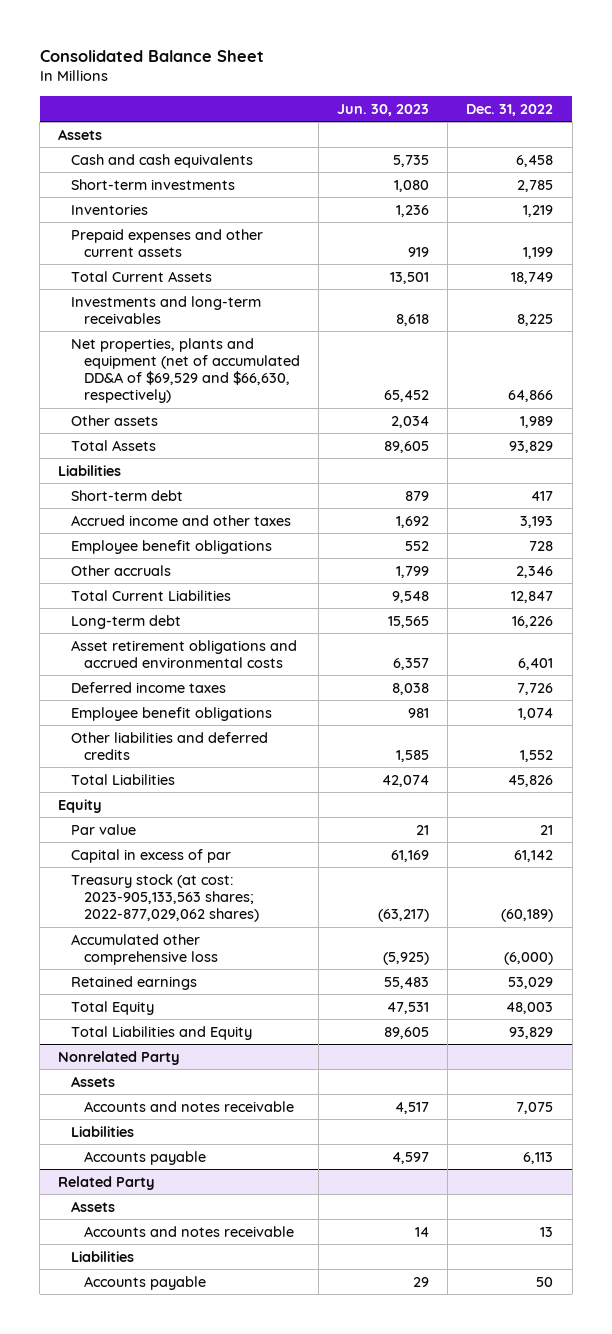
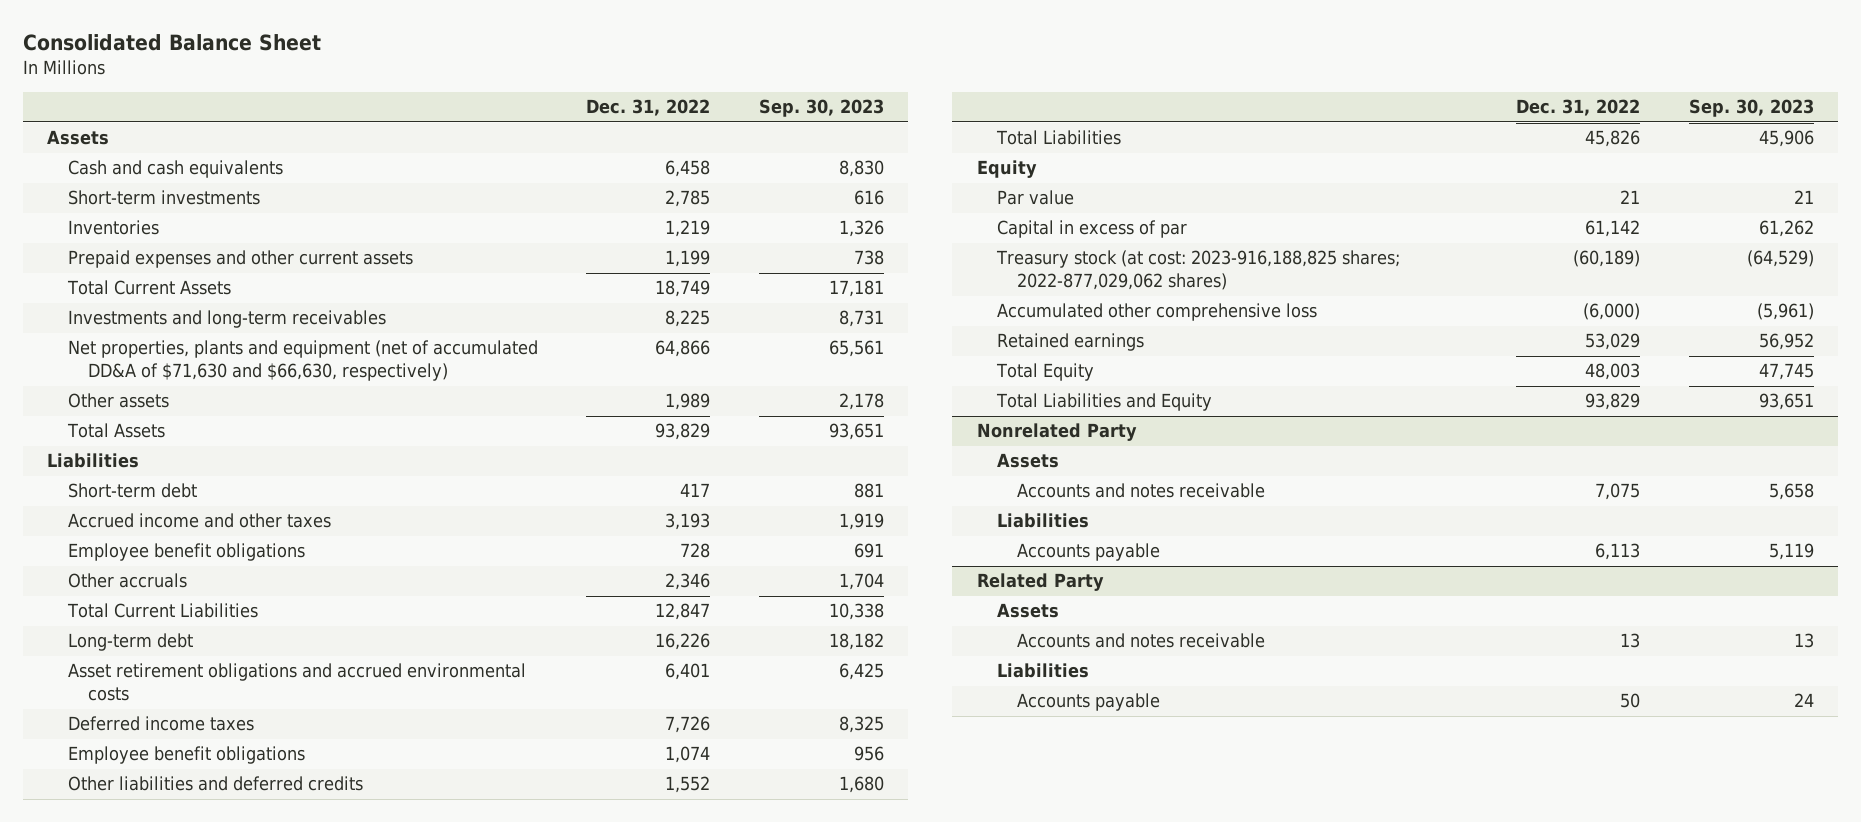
- | Jun. 30, 2023 | Dec. 31, 2022
+ | Dec. 31, 2022 | Sep. 30, 2023
- Net properties, plants and equipment (net of accumulated DD&A of $69,529 and $66,630, respectively) | 65,452 | 64,866
+ Net properties, plants and equipment (net of accumulated DD&A of $71,630 and $66,630, respectively) | 64,866 | 65,561
- Treasury stock (at cost: 2023-905,133,563 shares; 2022-877,029,062 shares) | (63,217) | (60,189)
+ Treasury stock (at cost: 2023-916,188,825 shares; 2022-877,029,062 shares) | (60,189) | (64,529)

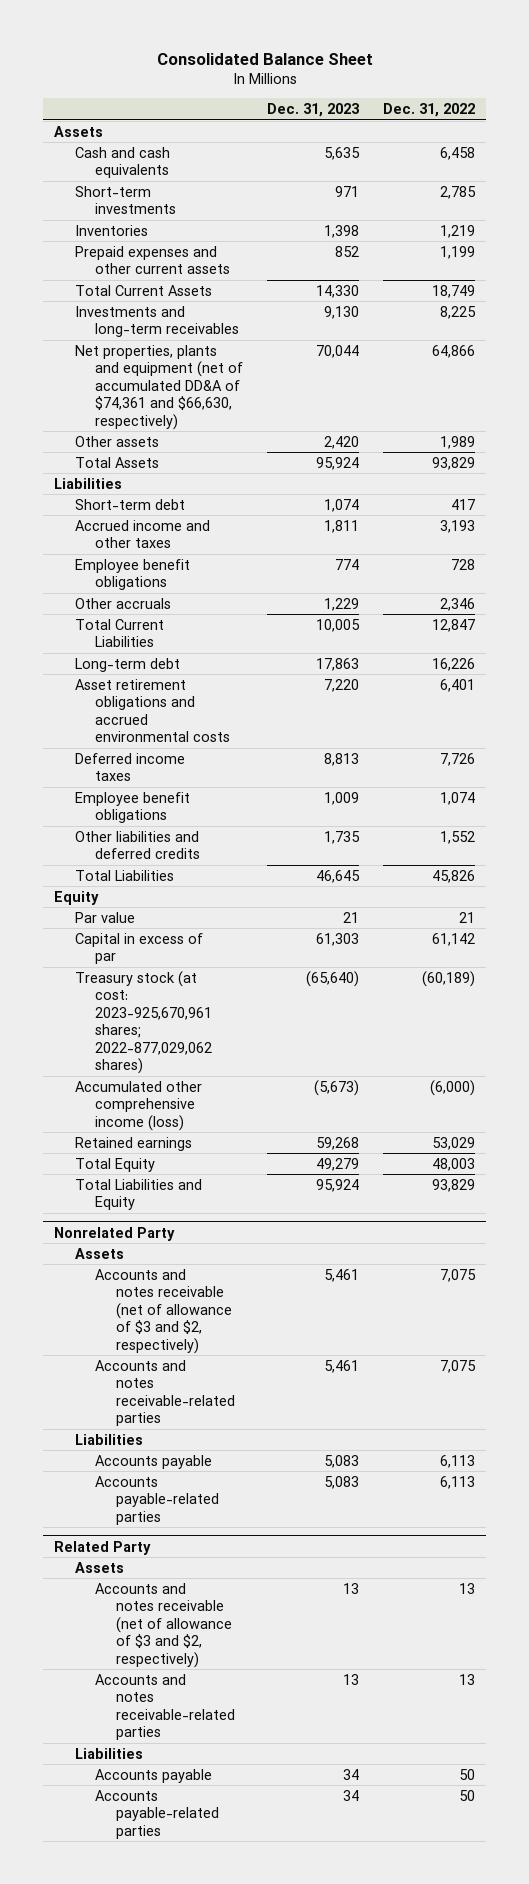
- | Dec. 31, 2022 | Sep. 30, 2023
+ | Dec. 31, 2023 | Dec. 31, 2022
- Net properties, plants and equipment (net of accumulated DD&A of $71,630 and $66,630, respectively) | 64,866 | 65,561
+ Net properties, plants and equipment (net of accumulated DD&A of $74,361 and $66,630, respectively) | 70,044 | 64,866
- Treasury stock (at cost: 2023-916,188,825 shares; 2022-877,029,062 shares) | (60,189) | (64,529)
- Accumulated other comprehensive loss | (6,000) | (5,961)
+ Treasury stock (at cost: 2023-925,670,961 shares; 2022-877,029,062 shares) | (65,640) | (60,189)
+ Accumulated other comprehensive income (loss) | (5,673) | (6,000)
@ Nonrelated Party
- Accounts and notes receivable | 7,075 | 5,658
+ Accounts and notes receivable (net of allowance of $3 and $2, respectively) | 5,461 | 7,075
+ Accounts and notes receivable-related parties | 5,461 | 7,075
+ Accounts payable-related parties | 5,083 | 6,113
@ Related Party
- Accounts and notes receivable | 13 | 13
+ Accounts and notes receivable (net of allowance of $3 and $2, respectively) | 13 | 13
+ Accounts and notes receivable-related parties | 13 | 13
+ Accounts payable-related parties | 34 | 50

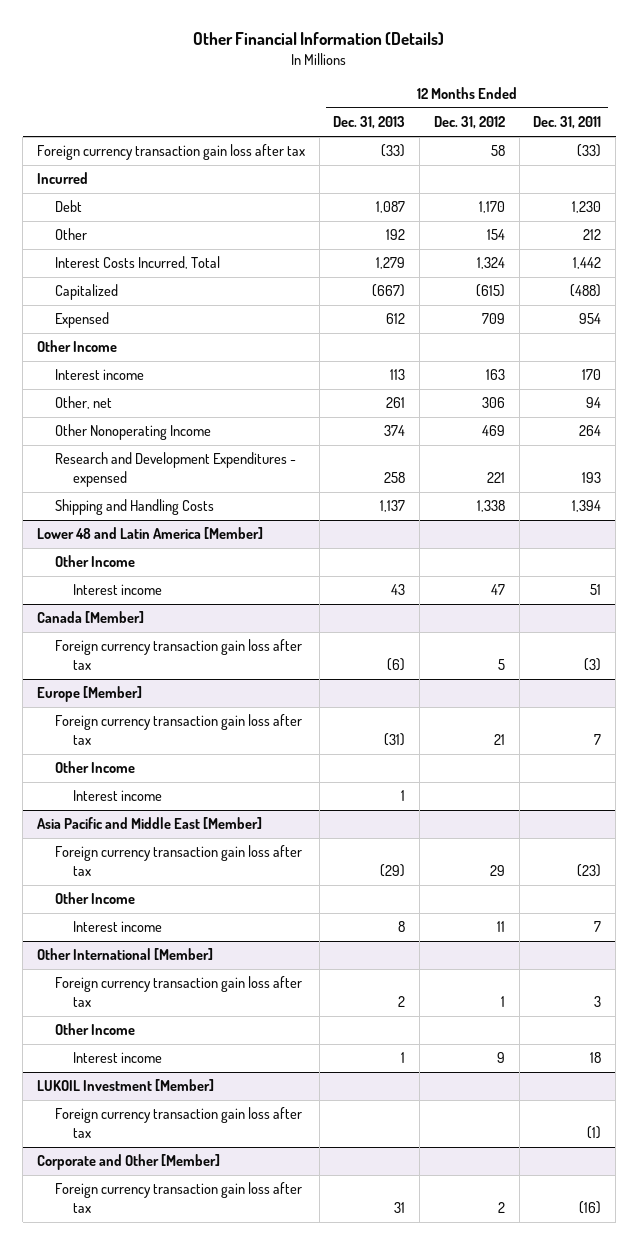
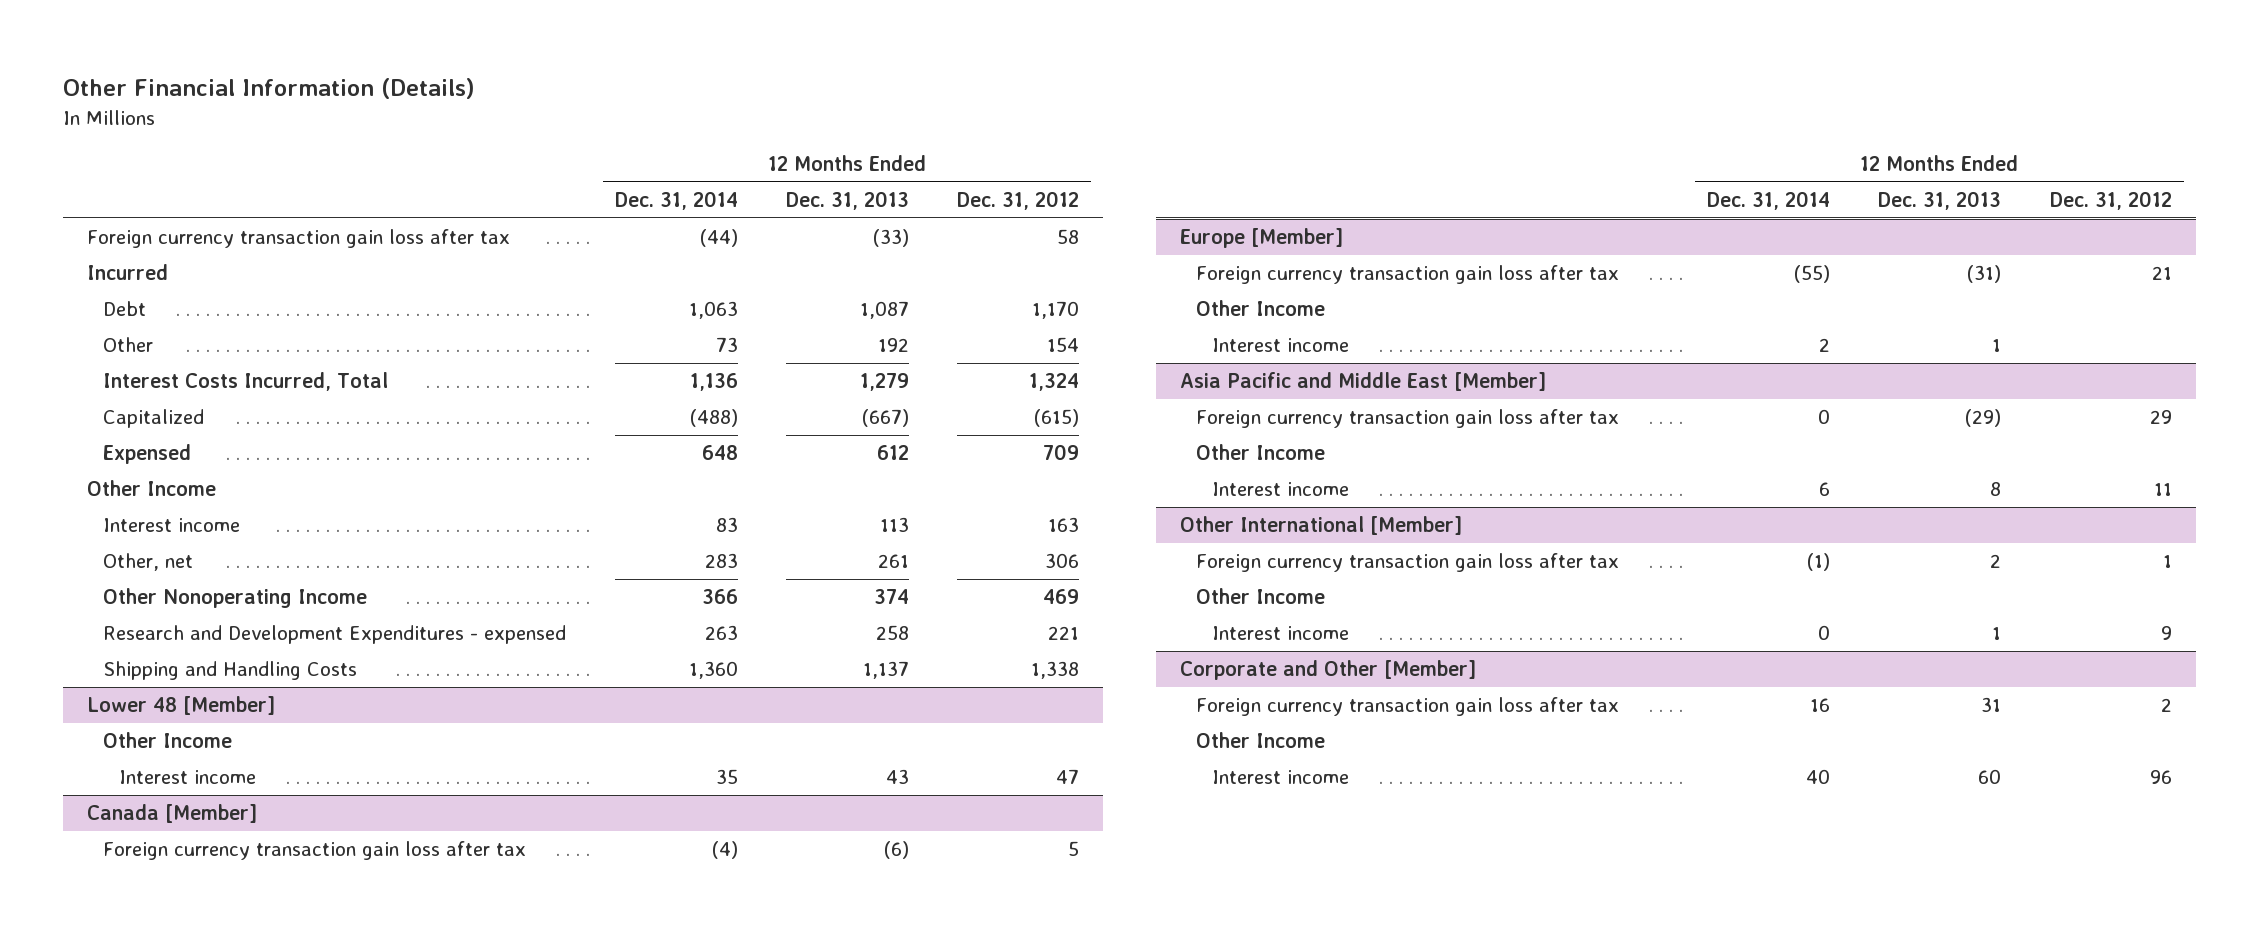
- | 12 Months Ended Dec. 31, 2013 | 12 Months Ended Dec. 31, 2012 | 12 Months Ended Dec. 31, 2011
+ | 12 Months Ended Dec. 31, 2014 | 12 Months Ended Dec. 31, 2013 | 12 Months Ended Dec. 31, 2012
- Lower 48 and Latin America [Member]
+ Lower 48 [Member]
- LUKOIL Investment [Member]
- Foreign currency transaction gain loss after tax | | | (1)
@ Corporate and Other [Member]
+ Other Income
+ Interest income | 40 | 60 | 96

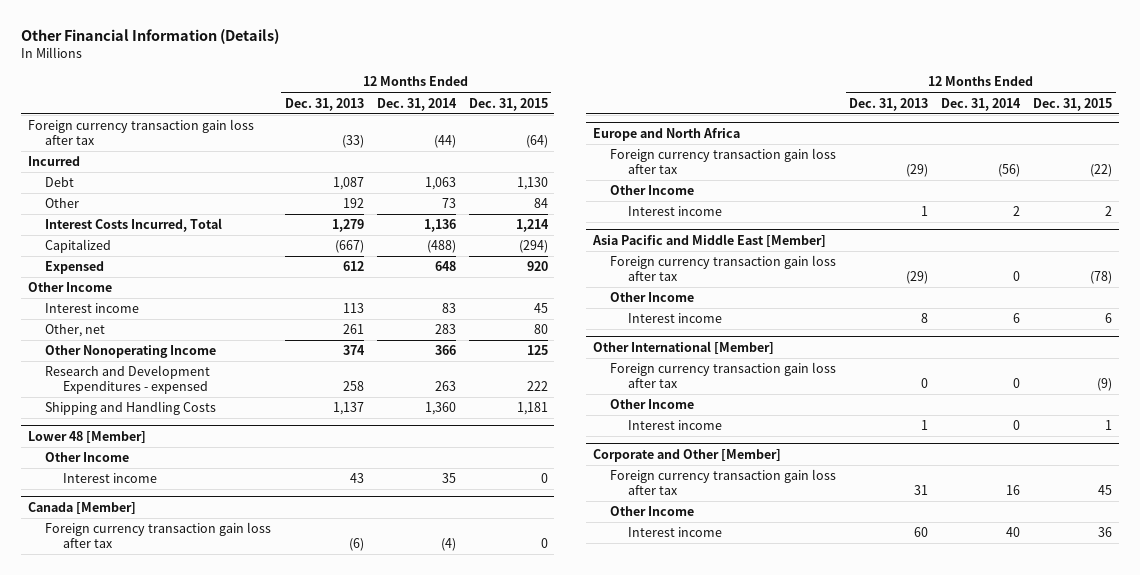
- | 12 Months Ended Dec. 31, 2014 | 12 Months Ended Dec. 31, 2013 | 12 Months Ended Dec. 31, 2012
+ | 12 Months Ended Dec. 31, 2013 | 12 Months Ended Dec. 31, 2014 | 12 Months Ended Dec. 31, 2015
- Europe [Member]
- Foreign currency transaction gain loss after tax | (55) | (31) | 21
+ Europe and North Africa
+ Foreign currency transaction gain loss after tax | (29) | (56) | (22)
@ Other International [Member]
- Foreign currency transaction gain loss after tax | (1) | 2 | 1
+ Foreign currency transaction gain loss after tax | 0 | 0 | (9)

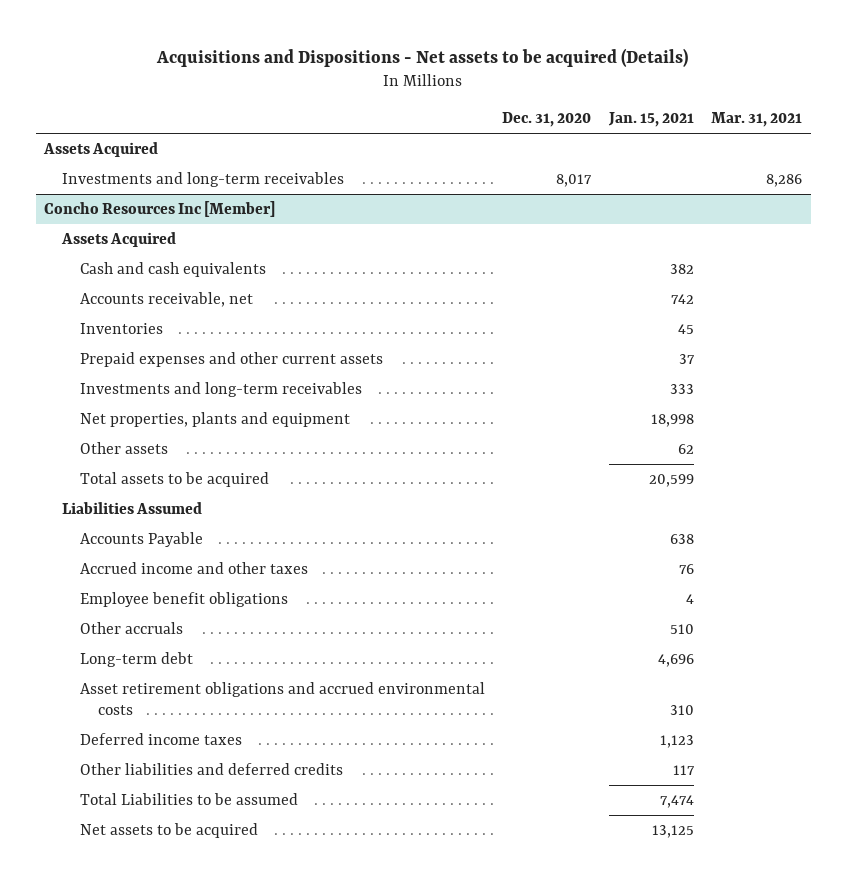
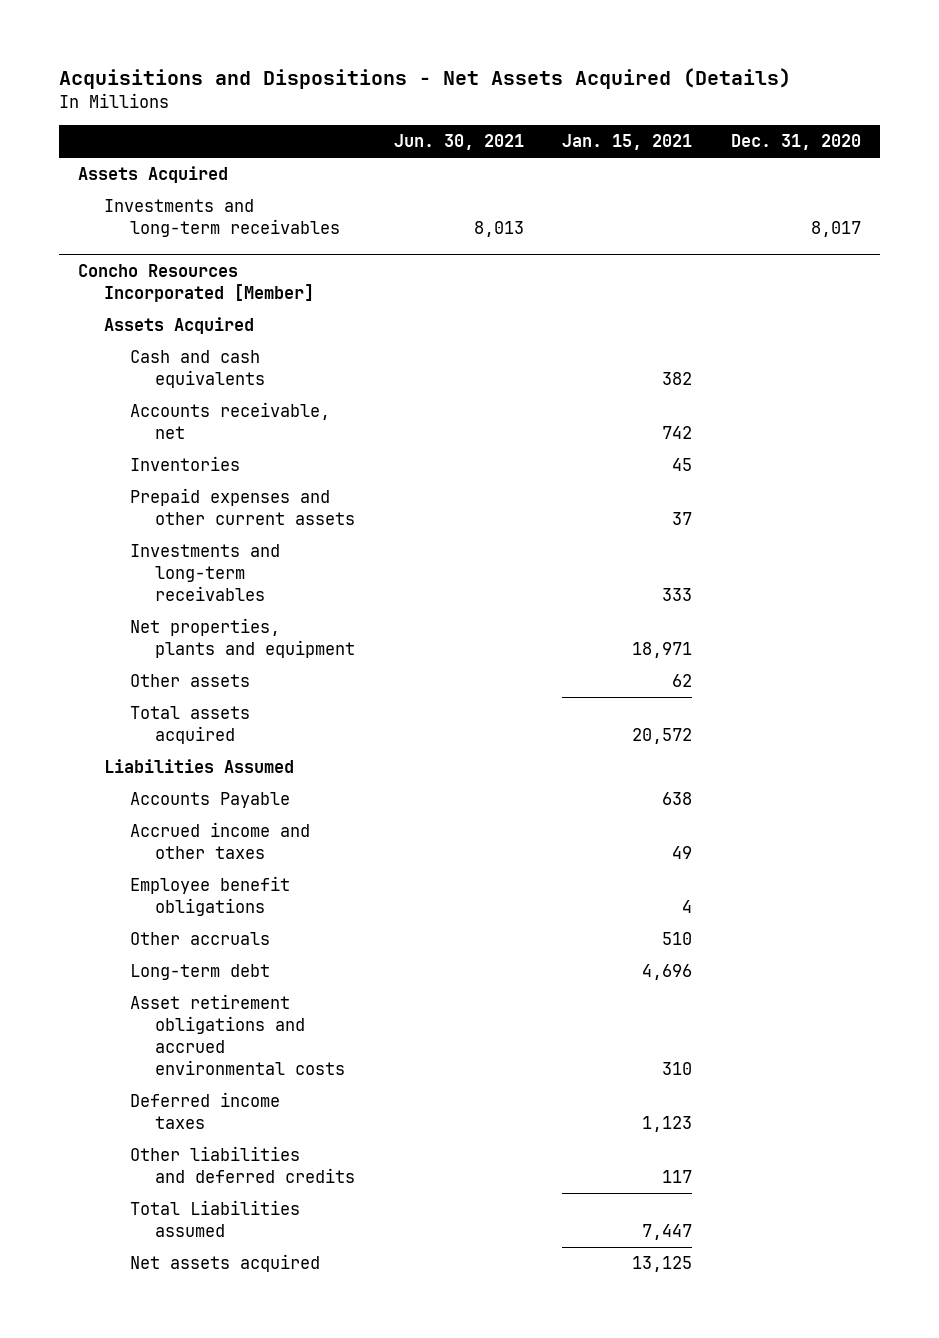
- Acquisitions and Dispositions - Net assets to be acquired (Details)
+ Acquisitions and Dispositions - Net Assets Acquired (Details)
- | Dec. 31, 2020 | Jan. 15, 2021 | Mar. 31, 2021
+ | Jun. 30, 2021 | Jan. 15, 2021 | Dec. 31, 2020
- Concho Resources Inc [Member]
+ Concho Resources Incorporated [Member]
- Net properties, plants and equipment | | 18,998 |
+ Net properties, plants and equipment | | 18,971 |
- Total assets to be acquired | | 20,599 |
+ Total assets acquired | | 20,572 |
- Accrued income and other taxes | | 76 |
+ Accrued income and other taxes | | 49 |
- Total Liabilities to be assumed | | 7,474 |
- Net assets to be acquired | | 13,125 |
+ Total Liabilities assumed | | 7,447 |
+ Net assets acquired | | 13,125 |

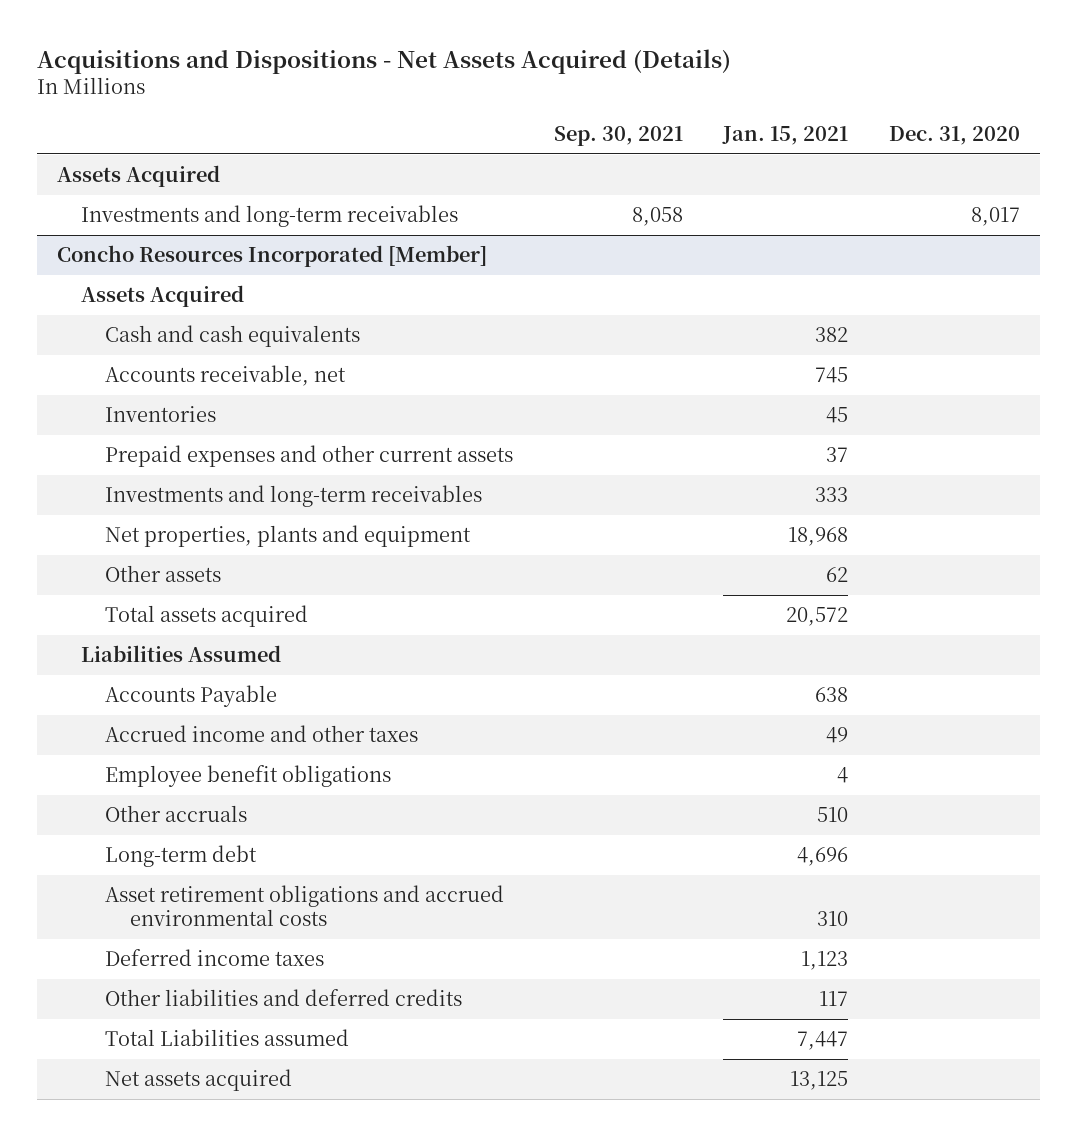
- | Jun. 30, 2021 | Jan. 15, 2021 | Dec. 31, 2020
+ | Sep. 30, 2021 | Jan. 15, 2021 | Dec. 31, 2020
@ Concho Resources Incorporated [Member]
- Accounts receivable, net | | 742 |
+ Accounts receivable, net | | 745 |
- Net properties, plants and equipment | | 18,971 |
+ Net properties, plants and equipment | | 18,968 |

